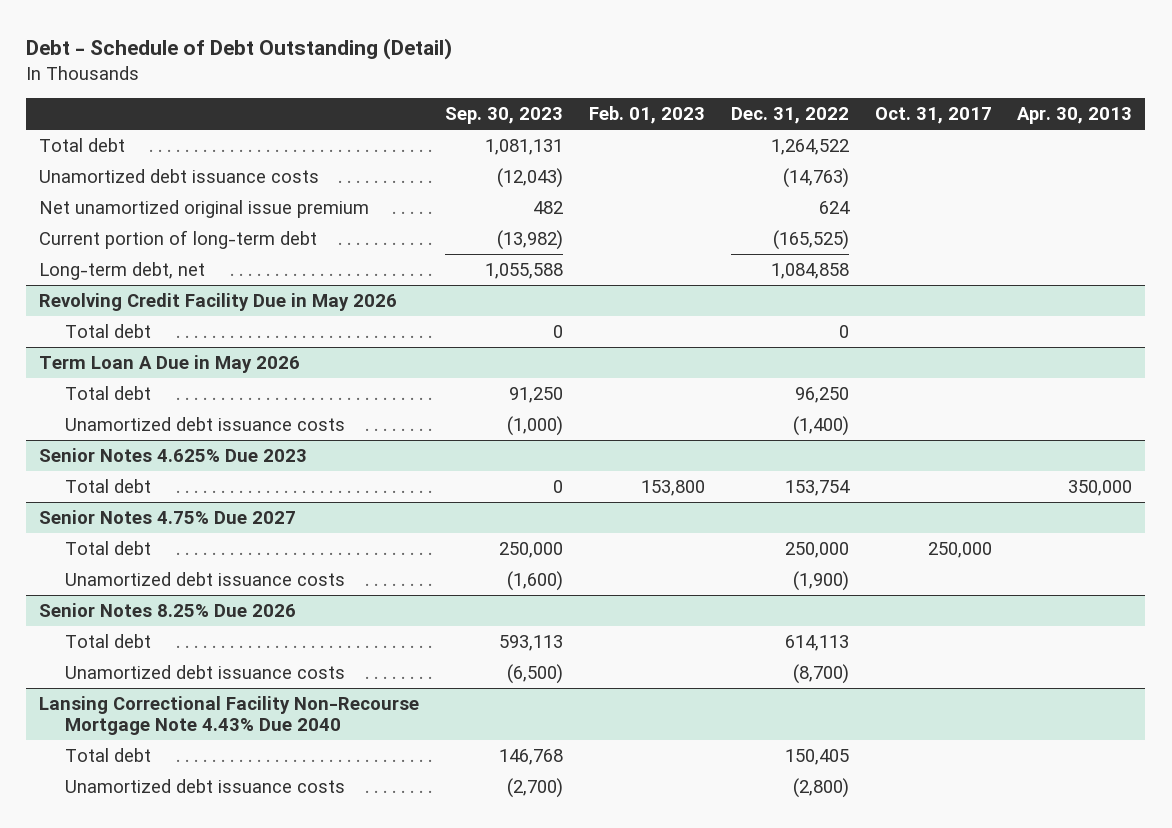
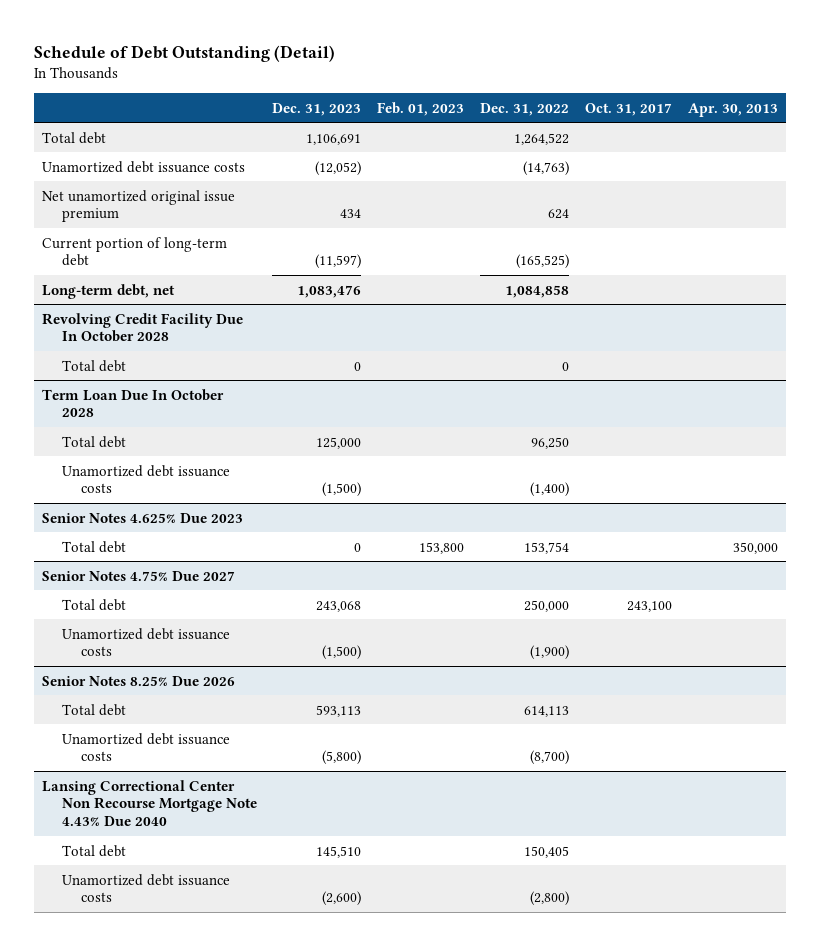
- Debt - Schedule of Debt Outstanding (Detail)
+ Schedule of Debt Outstanding (Detail)
- | Sep. 30, 2023 | Feb. 01, 2023 | Dec. 31, 2022 | Oct. 31, 2017 | Apr. 30, 2013
+ | Dec. 31, 2023 | Feb. 01, 2023 | Dec. 31, 2022 | Oct. 31, 2017 | Apr. 30, 2013
- Revolving Credit Facility Due in May 2026
+ Revolving Credit Facility Due In October 2028
- Term Loan A Due in May 2026
+ Term Loan Due In October 2028
@ Senior Notes 4.75% Due 2027
- Total debt | 250,000 | | 250,000 | 250,000 |
+ Total debt | 243,068 | | 250,000 | 243,100 |
- Lansing Correctional Facility Non-Recourse Mortgage Note 4.43% Due 2040
+ Lansing Correctional Center Non Recourse Mortgage Note 4.43% Due 2040

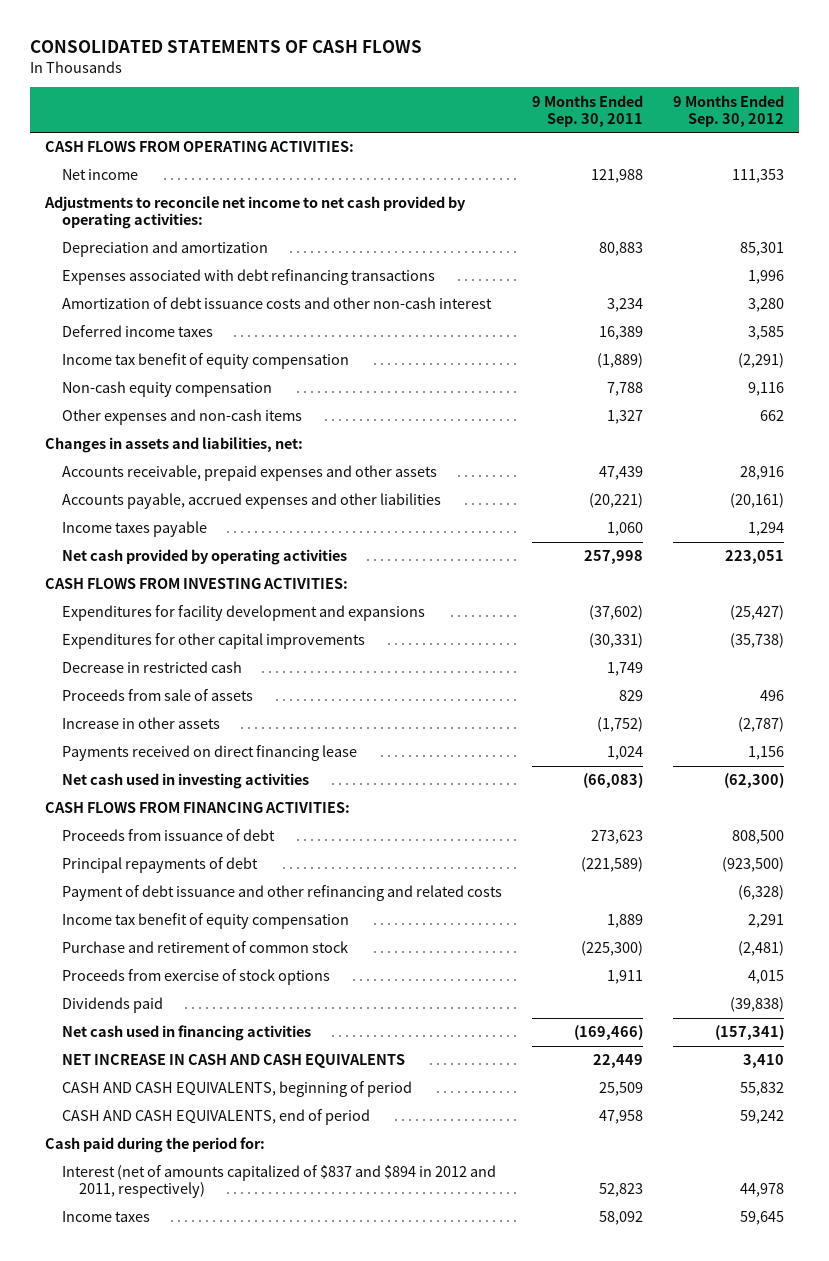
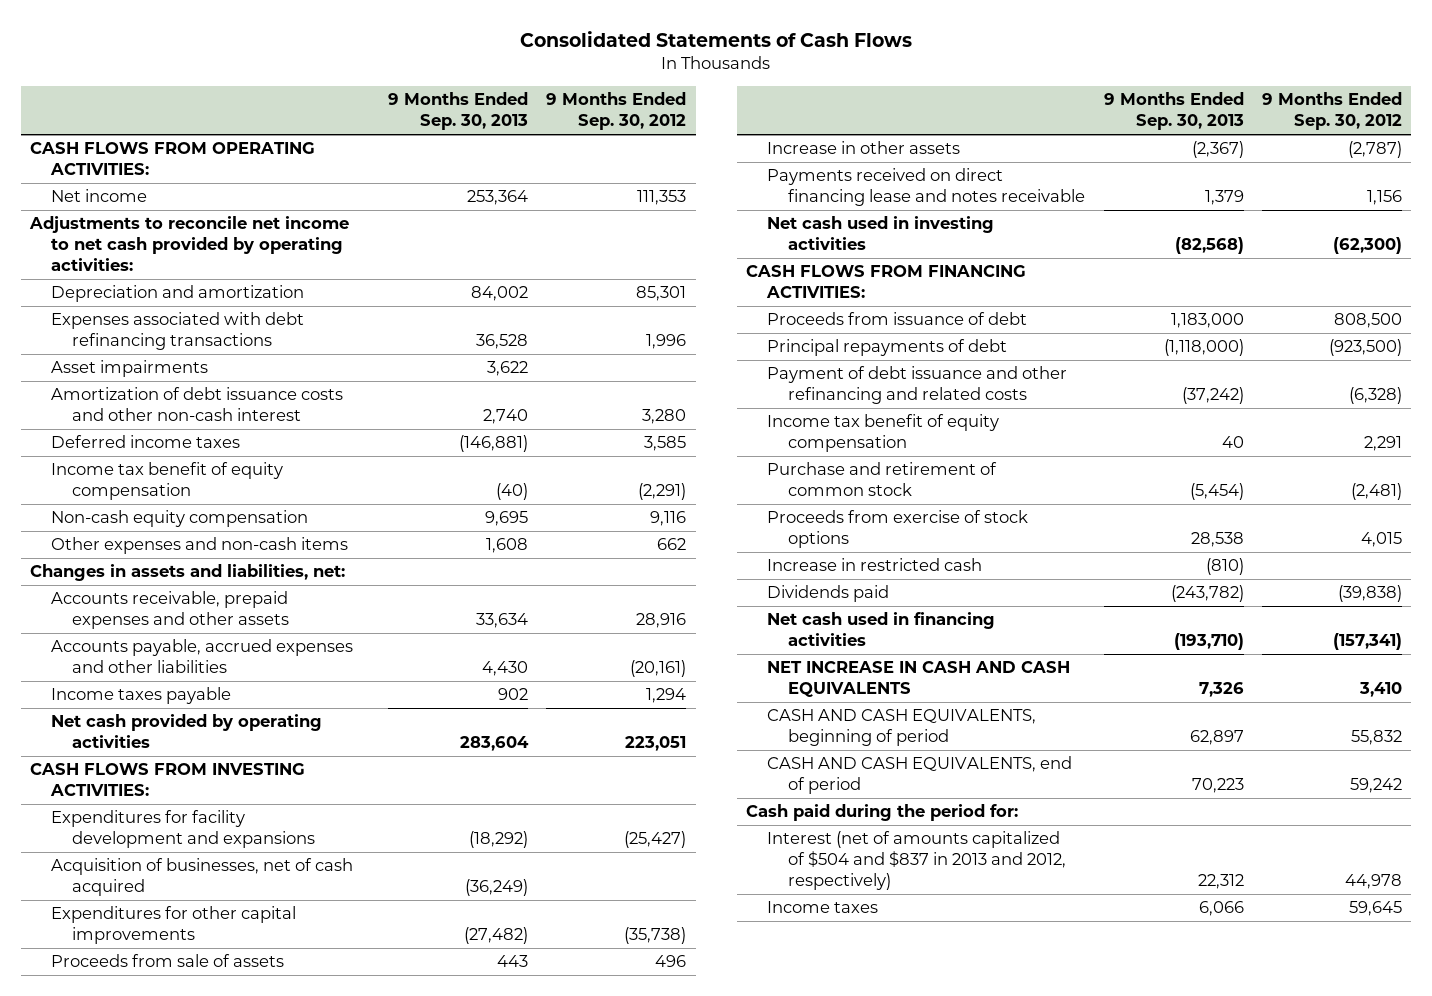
- CONSOLIDATED STATEMENTS OF CASH FLOWS
+ Consolidated Statements of Cash Flows
- | 9 Months Ended Sep. 30, 2011 | 9 Months Ended Sep. 30, 2012
+ | 9 Months Ended Sep. 30, 2013 | 9 Months Ended Sep. 30, 2012
+ Asset impairments | 3,622 |
+ Acquisition of businesses, net of cash acquired | (36,249) |
- Decrease in restricted cash | 1,749 |
- Payments received on direct financing lease | 1,024 | 1,156
+ Payments received on direct financing lease and notes receivable | 1,379 | 1,156
+ Increase in restricted cash | (810) |
- Interest (net of amounts capitalized of $837 and $894 in 2012 and 2011, respectively) | 52,823 | 44,978
+ Interest (net of amounts capitalized of $504 and $837 in 2013 and 2012, respectively) | 22,312 | 44,978

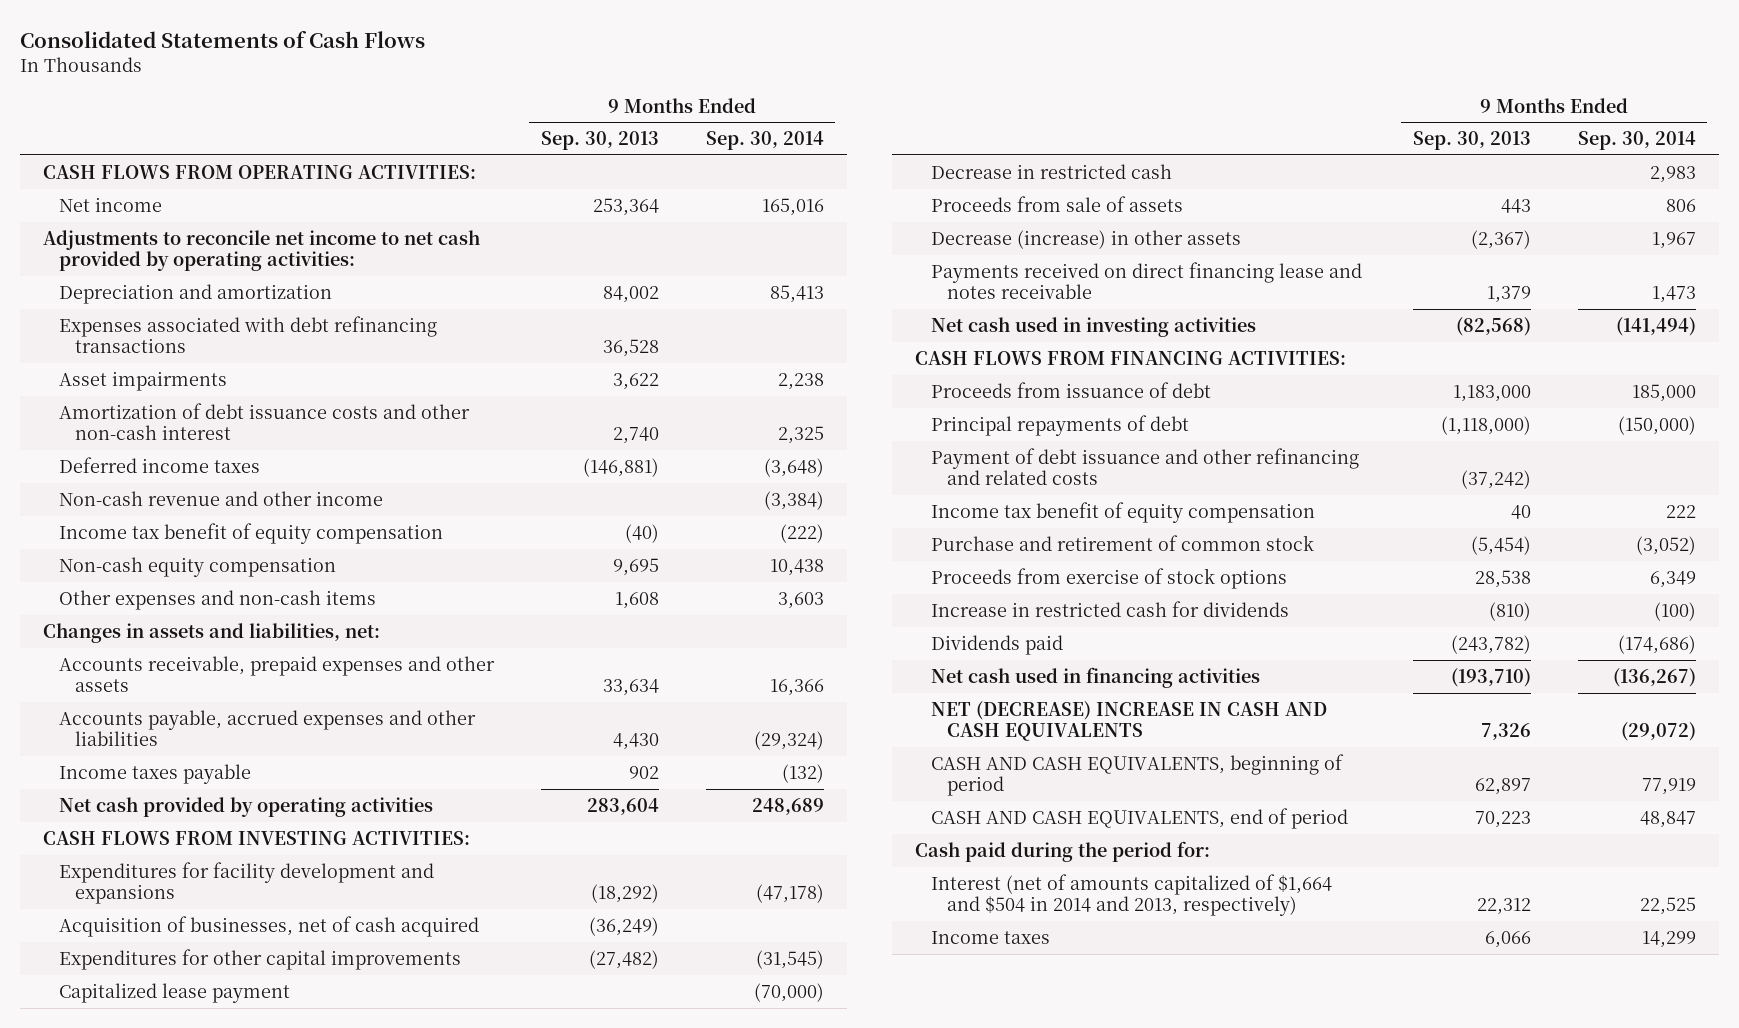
- | 9 Months Ended Sep. 30, 2013 | 9 Months Ended Sep. 30, 2012
+ | 9 Months Ended Sep. 30, 2013 | 9 Months Ended Sep. 30, 2014
+ Non-cash revenue and other income | | (3,384)
+ Capitalized lease payment | | (70,000)
+ Decrease in restricted cash | | 2,983
- Increase in other assets | (2,367) | (2,787)
+ Decrease (increase) in other assets | (2,367) | 1,967
- Increase in restricted cash | (810) |
+ Increase in restricted cash for dividends | (810) | (100)
- NET INCREASE IN CASH AND CASH EQUIVALENTS | 7,326 | 3,410
+ NET (DECREASE) INCREASE IN CASH AND CASH EQUIVALENTS | 7,326 | (29,072)
- Interest (net of amounts capitalized of $504 and $837 in 2013 and 2012, respectively) | 22,312 | 44,978
+ Interest (net of amounts capitalized of $1,664 and $504 in 2014 and 2013, respectively) | 22,312 | 22,525

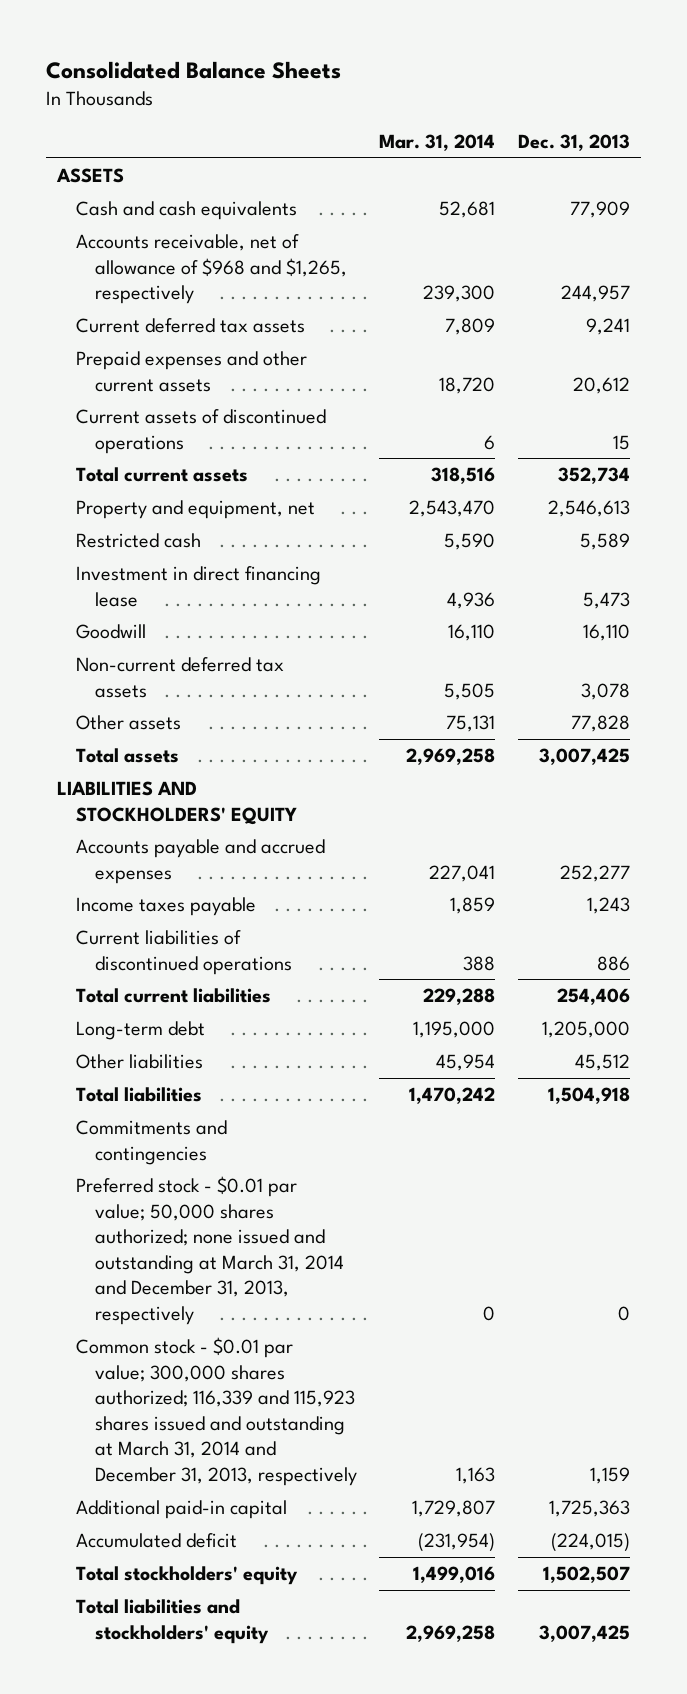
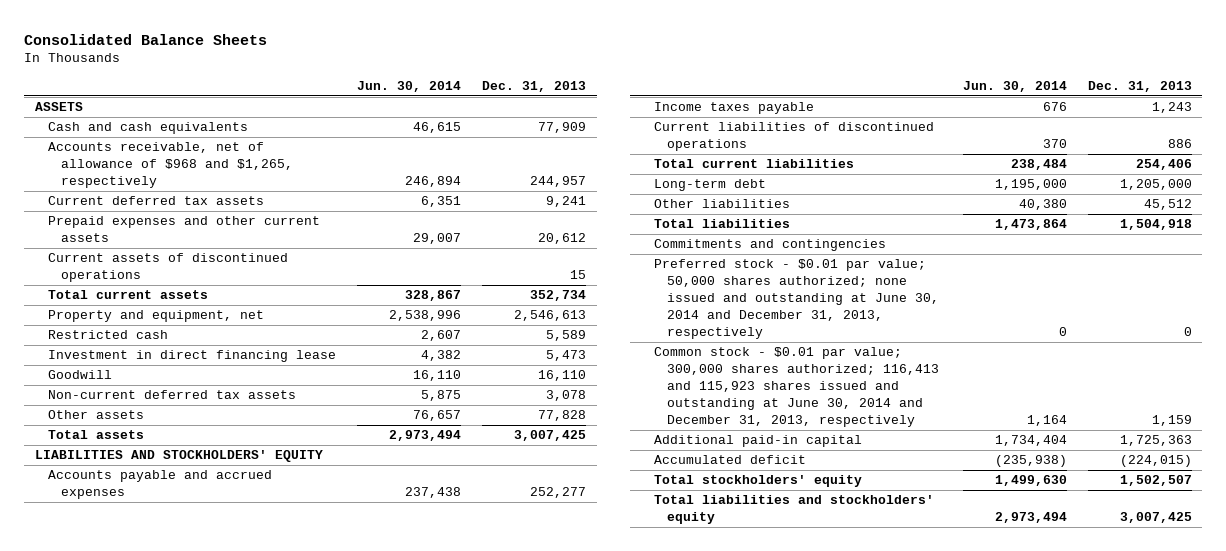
- | Mar. 31, 2014 | Dec. 31, 2013
+ | Jun. 30, 2014 | Dec. 31, 2013
- Preferred stock - $0.01 par value; 50,000 shares authorized; none issued and outstanding at March 31, 2014 and December 31, 2013, respectively | 0 | 0
- Common stock - $0.01 par value; 300,000 shares authorized; 116,339 and 115,923 shares issued and outstanding at March 31, 2014 and December 31, 2013, respectively | 1,163 | 1,159
+ Preferred stock - $0.01 par value; 50,000 shares authorized; none issued and outstanding at June 30, 2014 and December 31, 2013, respectively | 0 | 0
+ Common stock - $0.01 par value; 300,000 shares authorized; 116,413 and 115,923 shares issued and outstanding at June 30, 2014 and December 31, 2013, respectively | 1,164 | 1,159

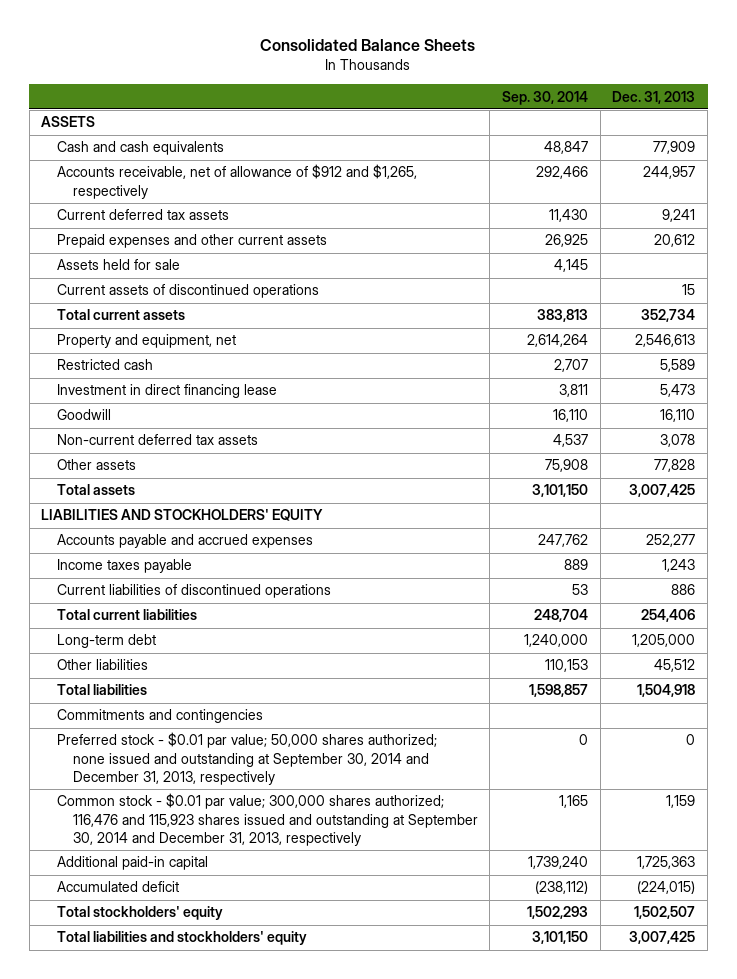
- | Jun. 30, 2014 | Dec. 31, 2013
+ | Sep. 30, 2014 | Dec. 31, 2013
- Accounts receivable, net of allowance of $968 and $1,265, respectively | 246,894 | 244,957
+ Accounts receivable, net of allowance of $912 and $1,265, respectively | 292,466 | 244,957
+ Assets held for sale | 4,145 |
- Preferred stock - $0.01 par value; 50,000 shares authorized; none issued and outstanding at June 30, 2014 and December 31, 2013, respectively | 0 | 0
- Common stock - $0.01 par value; 300,000 shares authorized; 116,413 and 115,923 shares issued and outstanding at June 30, 2014 and December 31, 2013, respectively | 1,164 | 1,159
+ Preferred stock - $0.01 par value; 50,000 shares authorized; none issued and outstanding at September 30, 2014 and December 31, 2013, respectively | 0 | 0
+ Common stock - $0.01 par value; 300,000 shares authorized; 116,476 and 115,923 shares issued and outstanding at September 30, 2014 and December 31, 2013, respectively | 1,165 | 1,159

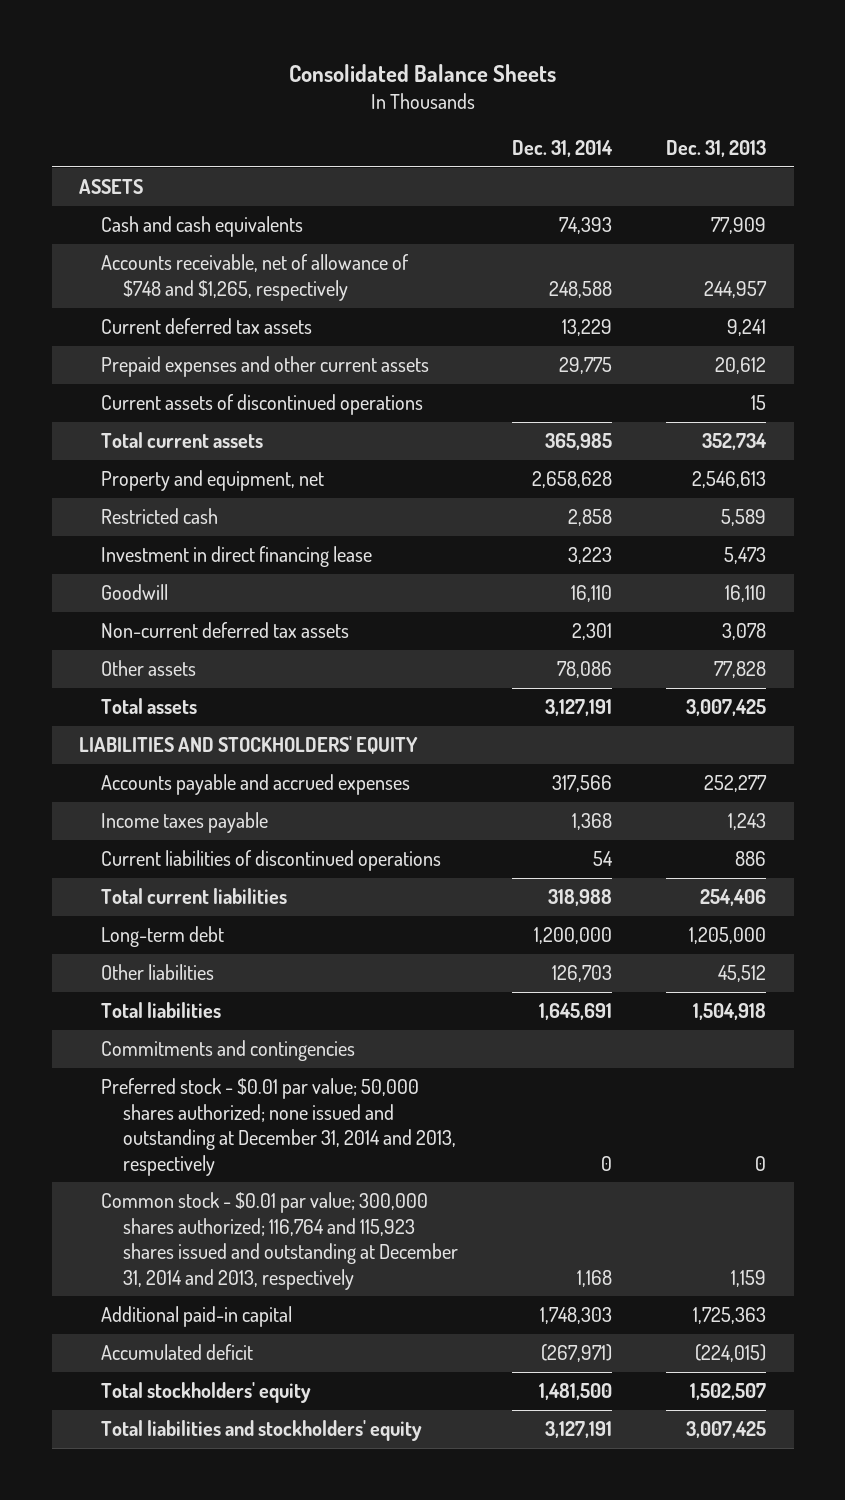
- | Sep. 30, 2014 | Dec. 31, 2013
+ | Dec. 31, 2014 | Dec. 31, 2013
- Accounts receivable, net of allowance of $912 and $1,265, respectively | 292,466 | 244,957
+ Accounts receivable, net of allowance of $748 and $1,265, respectively | 248,588 | 244,957
- Assets held for sale | 4,145 |
- Preferred stock - $0.01 par value; 50,000 shares authorized; none issued and outstanding at September 30, 2014 and December 31, 2013, respectively | 0 | 0
- Common stock - $0.01 par value; 300,000 shares authorized; 116,476 and 115,923 shares issued and outstanding at September 30, 2014 and December 31, 2013, respectively | 1,165 | 1,159
+ Preferred stock - $0.01 par value; 50,000 shares authorized; none issued and outstanding at December 31, 2014 and 2013, respectively | 0 | 0
+ Common stock - $0.01 par value; 300,000 shares authorized; 116,764 and 115,923 shares issued and outstanding at December 31, 2014 and 2013, respectively | 1,168 | 1,159

